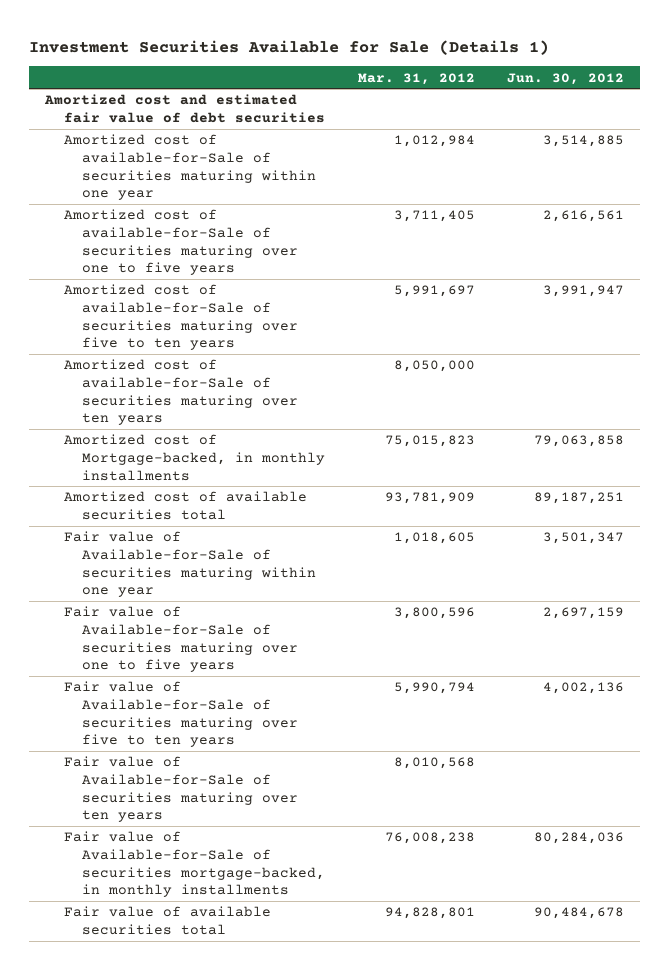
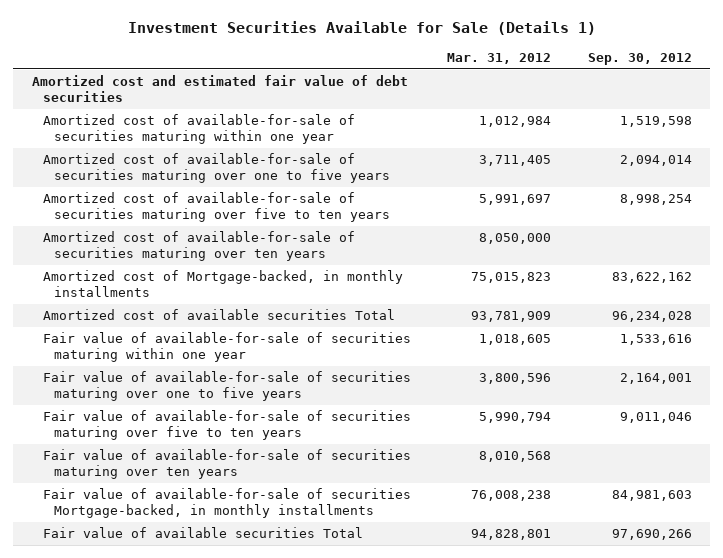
- | Mar. 31, 2012 | Jun. 30, 2012
+ | Mar. 31, 2012 | Sep. 30, 2012
- Amortized cost of available-for-Sale of securities maturing within one year | 1,012,984 | 3,514,885
- Amortized cost of available-for-Sale of securities maturing over one to five years | 3,711,405 | 2,616,561
- Amortized cost of available-for-Sale of securities maturing over five to ten years | 5,991,697 | 3,991,947
- Amortized cost of available-for-Sale of securities maturing over ten years | 8,050,000 |
+ Amortized cost of available-for-sale of securities maturing within one year | 1,012,984 | 1,519,598
+ Amortized cost of available-for-sale of securities maturing over one to five years | 3,711,405 | 2,094,014
+ Amortized cost of available-for-sale of securities maturing over five to ten years | 5,991,697 | 8,998,254
+ Amortized cost of available-for-sale of securities maturing over ten years | 8,050,000 |
- Amortized cost of available securities total | 93,781,909 | 89,187,251
- Fair value of Available-for-Sale of securities maturing within one year | 1,018,605 | 3,501,347
- Fair value of Available-for-Sale of securities maturing over one to five years | 3,800,596 | 2,697,159
- Fair value of Available-for-Sale of securities maturing over five to ten years | 5,990,794 | 4,002,136
- Fair value of Available-for-Sale of securities maturing over ten years | 8,010,568 |
- Fair value of Available-for-Sale of securities mortgage-backed, in monthly installments | 76,008,238 | 80,284,036
- Fair value of available securities total | 94,828,801 | 90,484,678
+ Amortized cost of available securities Total | 93,781,909 | 96,234,028
+ Fair value of available-for-sale of securities maturing within one year | 1,018,605 | 1,533,616
+ Fair value of available-for-sale of securities maturing over one to five years | 3,800,596 | 2,164,001
+ Fair value of available-for-sale of securities maturing over five to ten years | 5,990,794 | 9,011,046
+ Fair value of available-for-sale of securities maturing over ten years | 8,010,568 |
+ Fair value of available-for-sale of securities Mortgage-backed, in monthly installments | 76,008,238 | 84,981,603
+ Fair value of available securities Total | 94,828,801 | 97,690,266

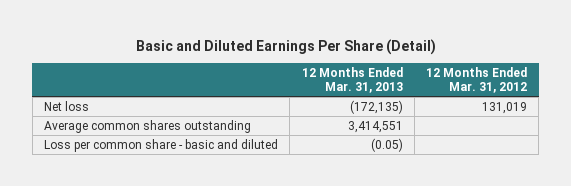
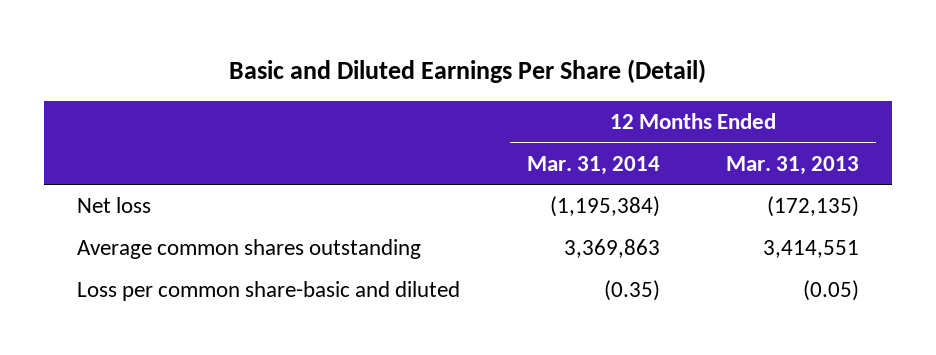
- | 12 Months Ended Mar. 31, 2013 | 12 Months Ended Mar. 31, 2012
+ | 12 Months Ended Mar. 31, 2014 | 12 Months Ended Mar. 31, 2013
- Loss per common share - basic and diluted | (0.05) |
+ Loss per common share-basic and diluted | (0.35) | (0.05)

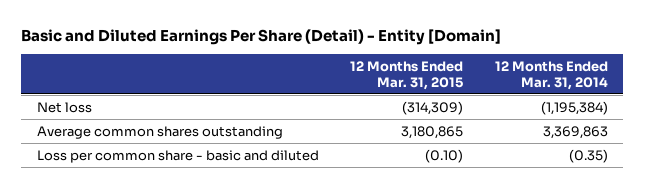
- Basic and Diluted Earnings Per Share (Detail)
+ Basic and Diluted Earnings Per Share (Detail) - Entity [Domain]
- | 12 Months Ended Mar. 31, 2014 | 12 Months Ended Mar. 31, 2013
+ | 12 Months Ended Mar. 31, 2015 | 12 Months Ended Mar. 31, 2014
- Loss per common share-basic and diluted | (0.35) | (0.05)
+ Loss per common share - basic and diluted | (0.10) | (0.35)

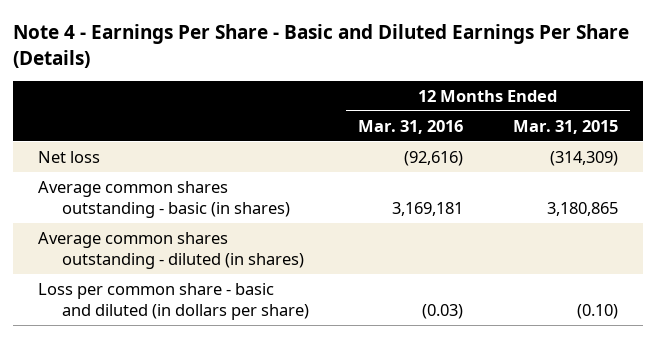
- Basic and Diluted Earnings Per Share (Detail) - Entity [Domain]
+ Note 4 - Earnings Per Share - Basic and Diluted Earnings Per Share (Details)
- | 12 Months Ended Mar. 31, 2015 | 12 Months Ended Mar. 31, 2014
+ | 12 Months Ended Mar. 31, 2016 | 12 Months Ended Mar. 31, 2015
- Average common shares outstanding | 3,180,865 | 3,369,863
- Loss per common share - basic and diluted | (0.10) | (0.35)
+ Average common shares outstanding - basic (in shares) | 3,169,181 | 3,180,865
+ Average common shares outstanding - diluted (in shares)
+ Loss per common share - basic and diluted (in dollars per share) | (0.03) | (0.10)

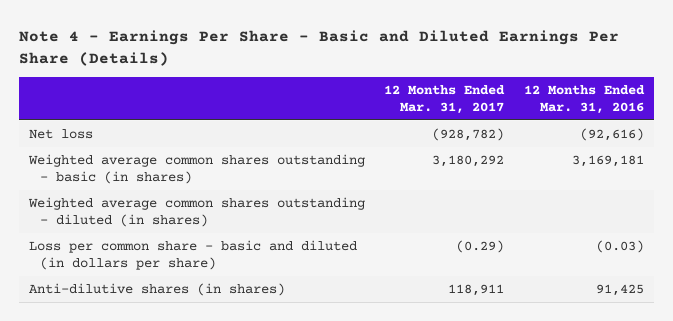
- | 12 Months Ended Mar. 31, 2016 | 12 Months Ended Mar. 31, 2015
+ | 12 Months Ended Mar. 31, 2017 | 12 Months Ended Mar. 31, 2016
- Average common shares outstanding - basic (in shares) | 3,169,181 | 3,180,865
- Average common shares outstanding - diluted (in shares)
+ Weighted average common shares outstanding - basic (in shares) | 3,180,292 | 3,169,181
+ Weighted average common shares outstanding - diluted (in shares)
+ Anti-dilutive shares (in shares) | 118,911 | 91,425

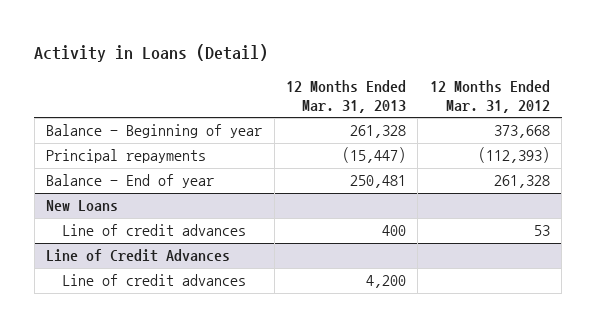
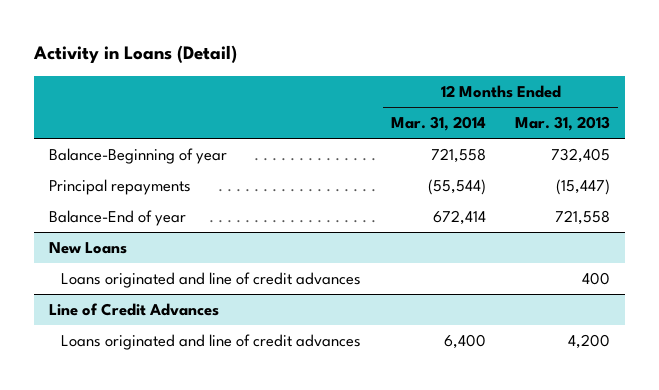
- | 12 Months Ended Mar. 31, 2013 | 12 Months Ended Mar. 31, 2012
+ | 12 Months Ended Mar. 31, 2014 | 12 Months Ended Mar. 31, 2013
- Balance - Beginning of year | 261,328 | 373,668
+ Balance-Beginning of year | 721,558 | 732,405
- Balance - End of year | 250,481 | 261,328
+ Balance-End of year | 672,414 | 721,558
@ New Loans
- Line of credit advances | 400 | 53
+ Loans originated and line of credit advances | | 400
@ Line of Credit Advances
- Line of credit advances | 4,200 |
+ Loans originated and line of credit advances | 6,400 | 4,200

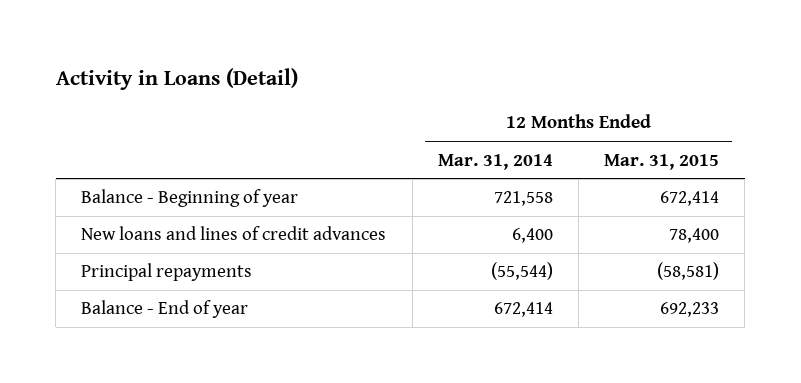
- | 12 Months Ended Mar. 31, 2014 | 12 Months Ended Mar. 31, 2013
+ | 12 Months Ended Mar. 31, 2014 | 12 Months Ended Mar. 31, 2015
- Balance-Beginning of year | 721,558 | 732,405
+ Balance - Beginning of year | 721,558 | 672,414
+ New loans and lines of credit advances | 6,400 | 78,400
- Balance-End of year | 672,414 | 721,558
- New Loans
- Loans originated and line of credit advances | | 400
- Line of Credit Advances
- Loans originated and line of credit advances | 6,400 | 4,200
+ Balance - End of year | 672,414 | 692,233

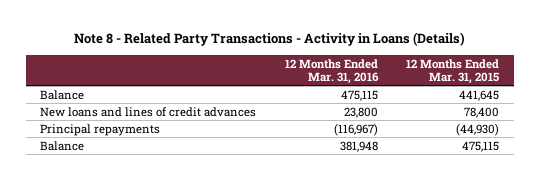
- Activity in Loans (Detail)
+ Note 8 - Related Party Transactions - Activity in Loans (Details)
- | 12 Months Ended Mar. 31, 2014 | 12 Months Ended Mar. 31, 2015
+ | 12 Months Ended Mar. 31, 2016 | 12 Months Ended Mar. 31, 2015
- Balance - Beginning of year | 721,558 | 672,414
+ Balance | 475,115 | 441,645
- Principal repayments | (55,544) | (58,581)
- Balance - End of year | 672,414 | 692,233
+ Principal repayments | (116,967) | (44,930)
+ Balance | 381,948 | 475,115

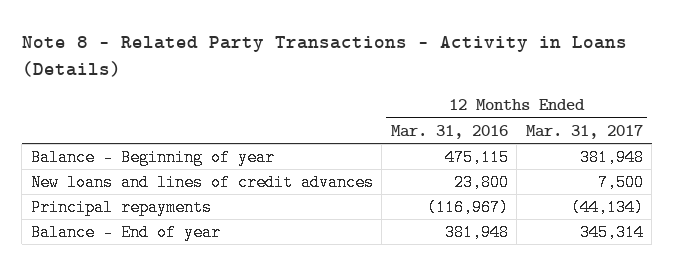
- | 12 Months Ended Mar. 31, 2016 | 12 Months Ended Mar. 31, 2015
+ | 12 Months Ended Mar. 31, 2016 | 12 Months Ended Mar. 31, 2017
- Balance | 475,115 | 441,645
+ Balance - Beginning of year | 475,115 | 381,948
- Balance | 381,948 | 475,115
+ Balance - End of year | 381,948 | 345,314

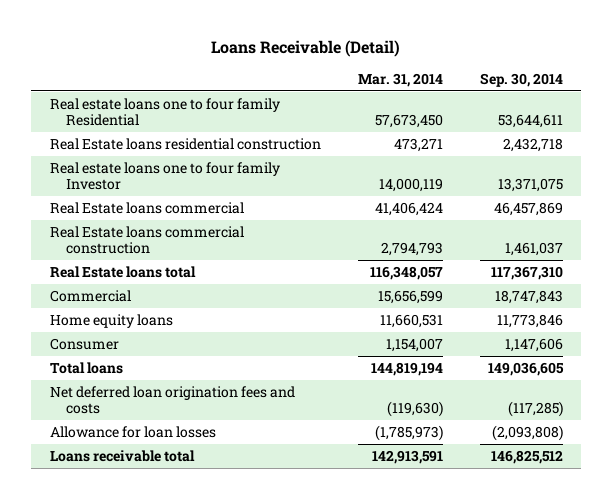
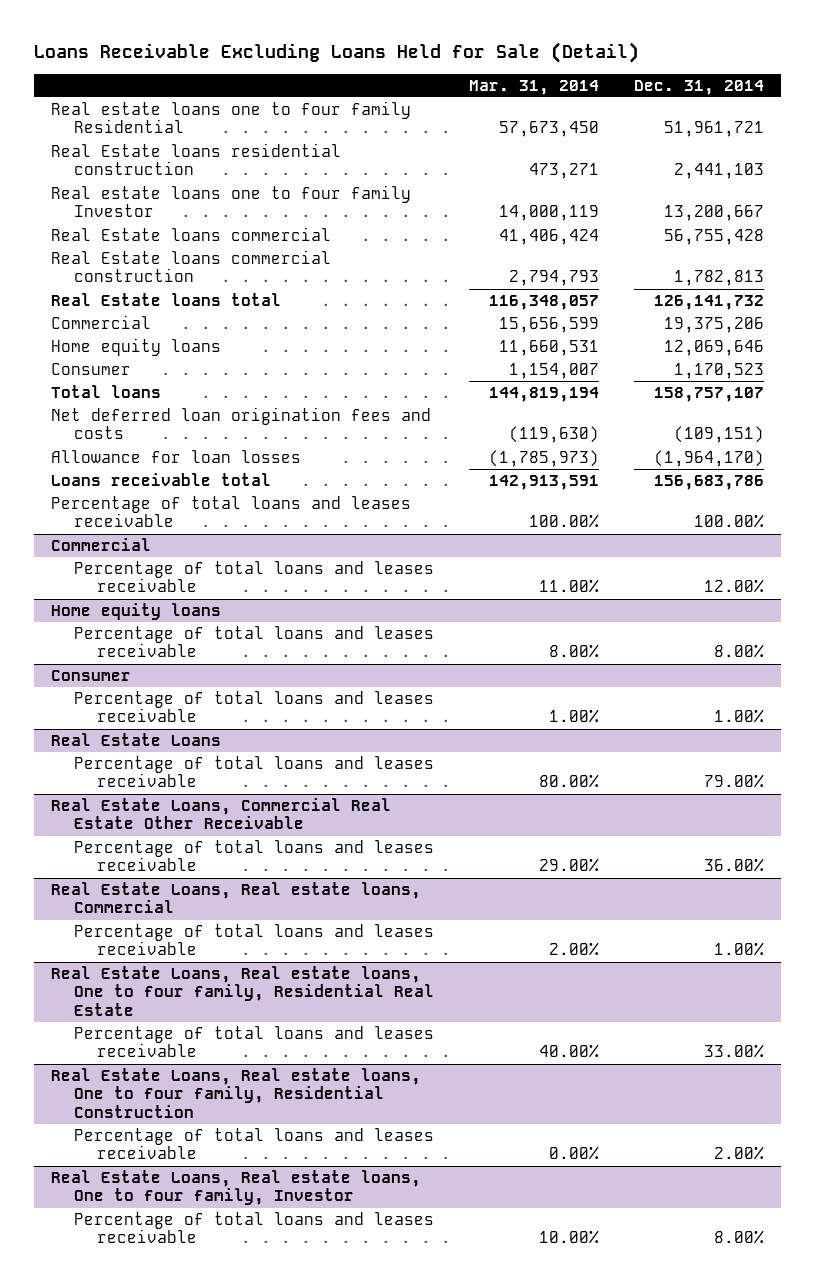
- Loans Receivable (Detail)
+ Loans Receivable Excluding Loans Held for Sale (Detail)
- | Mar. 31, 2014 | Sep. 30, 2014
+ | Mar. 31, 2014 | Dec. 31, 2014
+ Percentage of total loans and leases receivable | 100.00% | 100.00%
+ Commercial
+ Percentage of total loans and leases receivable | 11.00% | 12.00%
+ Home equity loans
+ Percentage of total loans and leases receivable | 8.00% | 8.00%
+ Consumer
+ Percentage of total loans and leases receivable | 1.00% | 1.00%
+ Real Estate Loans
+ Percentage of total loans and leases receivable | 80.00% | 79.00%
+ Real Estate Loans, Commercial Real Estate Other Receivable
+ Percentage of total loans and leases receivable | 29.00% | 36.00%
+ Real Estate Loans, Real estate loans, Commercial
+ Percentage of total loans and leases receivable | 2.00% | 1.00%
+ Real Estate Loans, Real estate loans, One to four family, Residential Real Estate
+ Percentage of total loans and leases receivable | 40.00% | 33.00%
+ Real Estate Loans, Real estate loans, One to four family, Residential Construction
+ Percentage of total loans and leases receivable | 0.00% | 2.00%
+ Real Estate Loans, Real estate loans, One to four family, Investor
+ Percentage of total loans and leases receivable | 10.00% | 8.00%

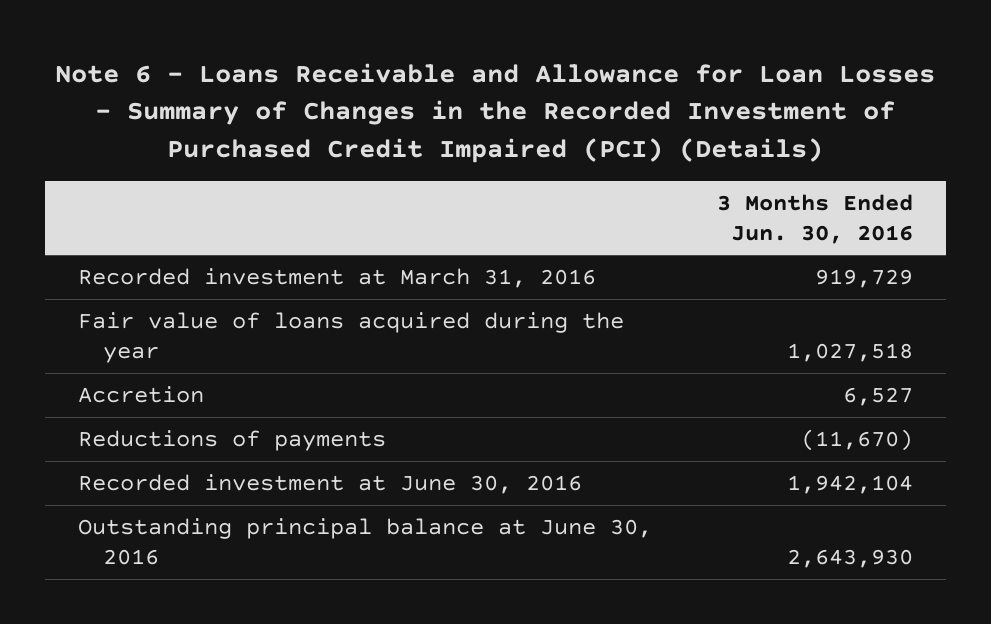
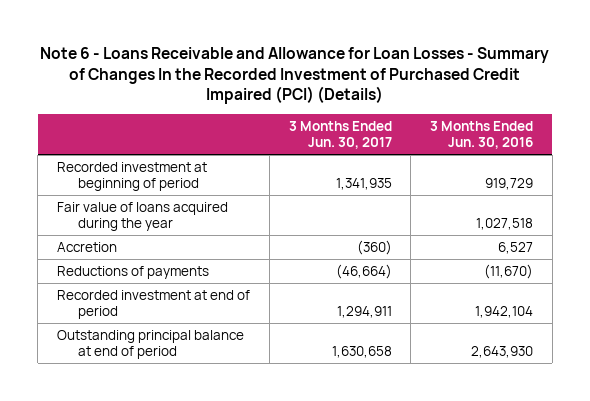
- Note 6 - Loans Receivable and Allowance for Loan Losses - Summary of Changes in the Recorded Investment of Purchased Credit Impaired (PCI) (Details)
+ Note 6 - Loans Receivable and Allowance for Loan Losses - Summary of Changes In the Recorded Investment of Purchased Credit Impaired (PCI) (Details)
- | 3 Months Ended Jun. 30, 2016
+ | 3 Months Ended Jun. 30, 2017 | 3 Months Ended Jun. 30, 2016
- Recorded investment at March 31, 2016 | 919,729
+ Recorded investment at beginning of period | 1,341,935 | 919,729
- Recorded investment at June 30, 2016 | 1,942,104
- Outstanding principal balance at June 30, 2016 | 2,643,930
+ Recorded investment at end of period | 1,294,911 | 1,942,104
+ Outstanding principal balance at end of period | 1,630,658 | 2,643,930

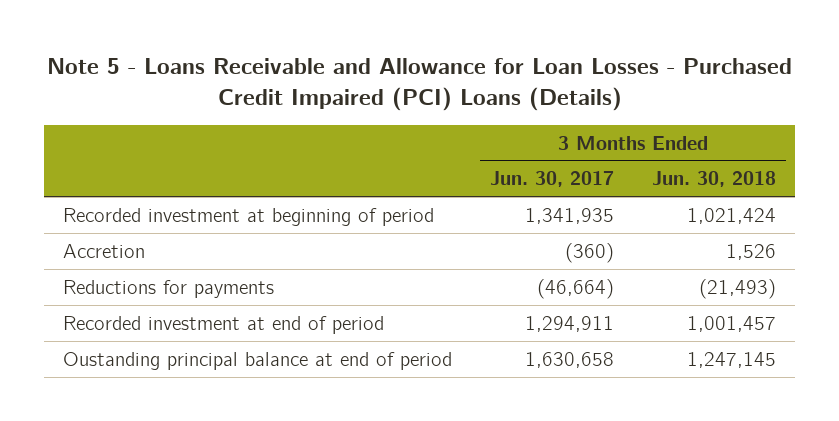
- Note 6 - Loans Receivable and Allowance for Loan Losses - Summary of Changes In the Recorded Investment of Purchased Credit Impaired (PCI) (Details)
+ Note 5 - Loans Receivable and Allowance for Loan Losses - Purchased Credit Impaired (PCI) Loans (Details)
- | 3 Months Ended Jun. 30, 2017 | 3 Months Ended Jun. 30, 2016
+ | 3 Months Ended Jun. 30, 2017 | 3 Months Ended Jun. 30, 2018
- Fair value of loans acquired during the year | | 1,027,518
- Reductions of payments | (46,664) | (11,670)
+ Reductions for payments | (46,664) | (21,493)
- Outstanding principal balance at end of period | 1,630,658 | 2,643,930
+ Oustanding principal balance at end of period | 1,630,658 | 1,247,145

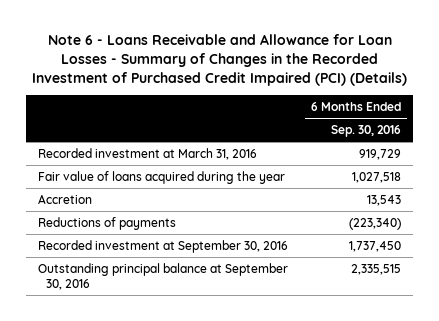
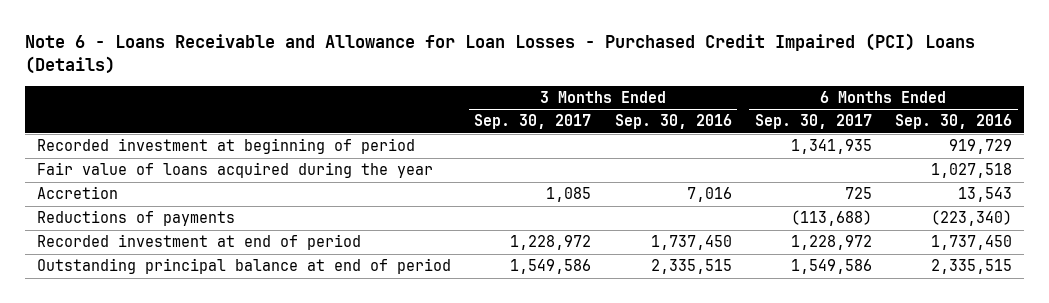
- Note 6 - Loans Receivable and Allowance for Loan Losses - Summary of Changes in the Recorded Investment of Purchased Credit Impaired (PCI) (Details)
+ Note 6 - Loans Receivable and Allowance for Loan Losses - Purchased Credit Impaired (PCI) Loans (Details)
- | 6 Months Ended Sep. 30, 2016
+ | 3 Months Ended Sep. 30, 2017 | 3 Months Ended Sep. 30, 2016 | 6 Months Ended Sep. 30, 2017 | 6 Months Ended Sep. 30, 2016
- Recorded investment at March 31, 2016 | 919,729
+ Recorded investment at beginning of period | | | 1,341,935 | 919,729
- Recorded investment at September 30, 2016 | 1,737,450
- Outstanding principal balance at September 30, 2016 | 2,335,515
+ Recorded investment at end of period | 1,228,972 | 1,737,450 | 1,228,972 | 1,737,450
+ Outstanding principal balance at end of period | 1,549,586 | 2,335,515 | 1,549,586 | 2,335,515

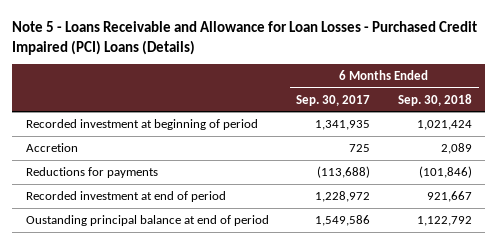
- Note 6 - Loans Receivable and Allowance for Loan Losses - Purchased Credit Impaired (PCI) Loans (Details)
+ Note 5 - Loans Receivable and Allowance for Loan Losses - Purchased Credit Impaired (PCI) Loans (Details)
- | 3 Months Ended Sep. 30, 2017 | 3 Months Ended Sep. 30, 2016 | 6 Months Ended Sep. 30, 2017 | 6 Months Ended Sep. 30, 2016
+ | 6 Months Ended Sep. 30, 2017 | 6 Months Ended Sep. 30, 2018
- Fair value of loans acquired during the year | | | | 1,027,518
- Reductions of payments | | | (113,688) | (223,340)
+ Reductions for payments | (113,688) | (101,846)
- Outstanding principal balance at end of period | 1,549,586 | 2,335,515 | 1,549,586 | 2,335,515
+ Oustanding principal balance at end of period | 1,549,586 | 1,122,792

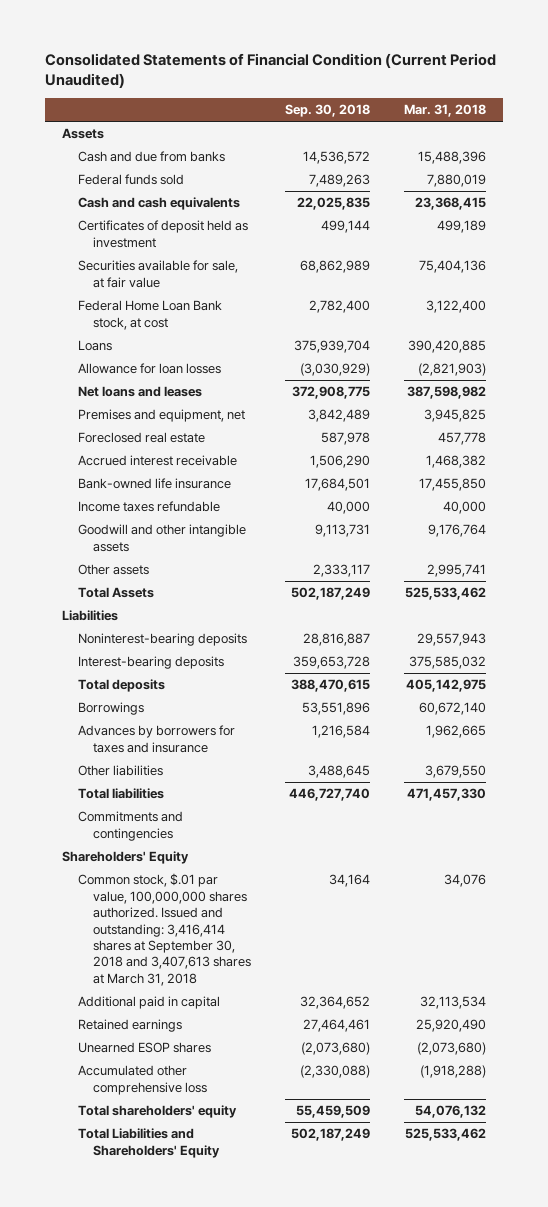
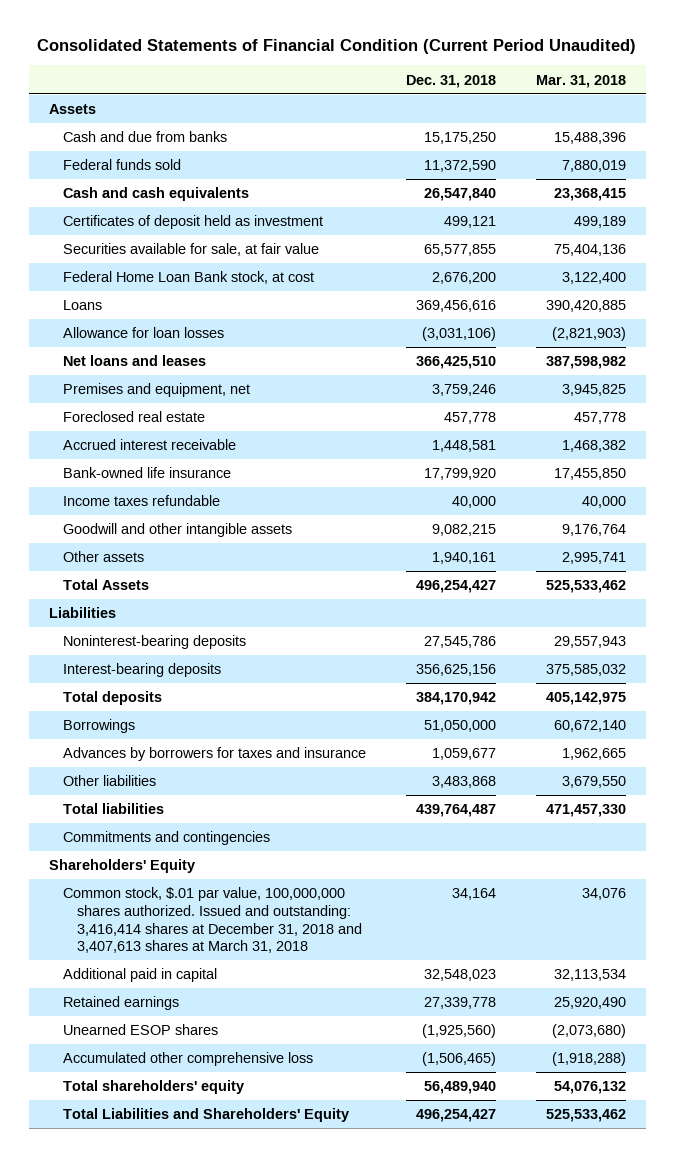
- | Sep. 30, 2018 | Mar. 31, 2018
+ | Dec. 31, 2018 | Mar. 31, 2018
- Common stock, $.01 par value, 100,000,000 shares authorized. Issued and outstanding: 3,416,414 shares at September 30, 2018 and 3,407,613 shares at March 31, 2018 | 34,164 | 34,076
+ Common stock, $.01 par value, 100,000,000 shares authorized. Issued and outstanding: 3,416,414 shares at December 31, 2018 and 3,407,613 shares at March 31, 2018 | 34,164 | 34,076

